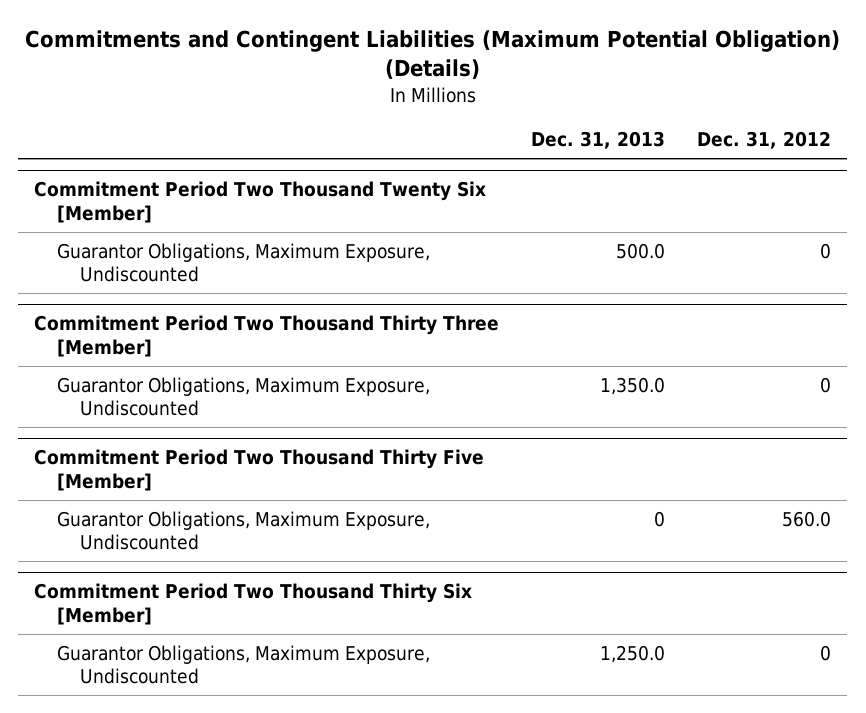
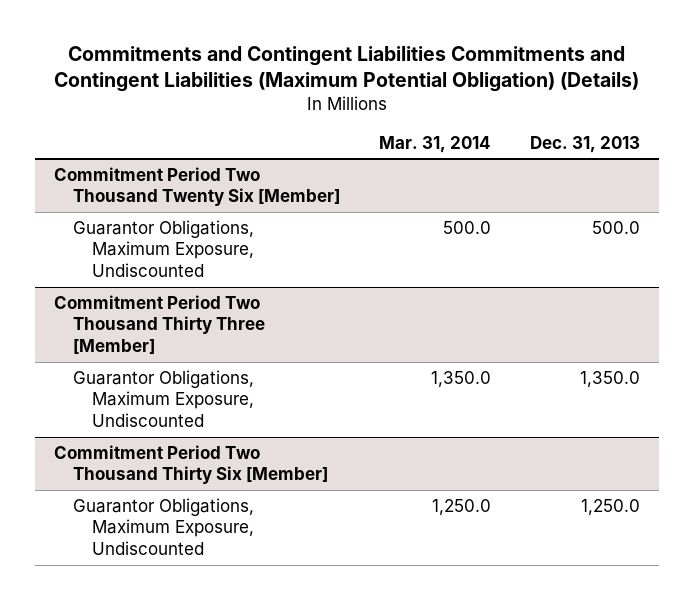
- Commitments and Contingent Liabilities (Maximum Potential Obligation) (Details)
+ Commitments and Contingent Liabilities Commitments and Contingent Liabilities (Maximum Potential Obligation) (Details)
- | Dec. 31, 2013 | Dec. 31, 2012
+ | Mar. 31, 2014 | Dec. 31, 2013
- Commitment Period Two Thousand Thirty Five [Member]
- Guarantor Obligations, Maximum Exposure, Undiscounted | 0 | 560.0

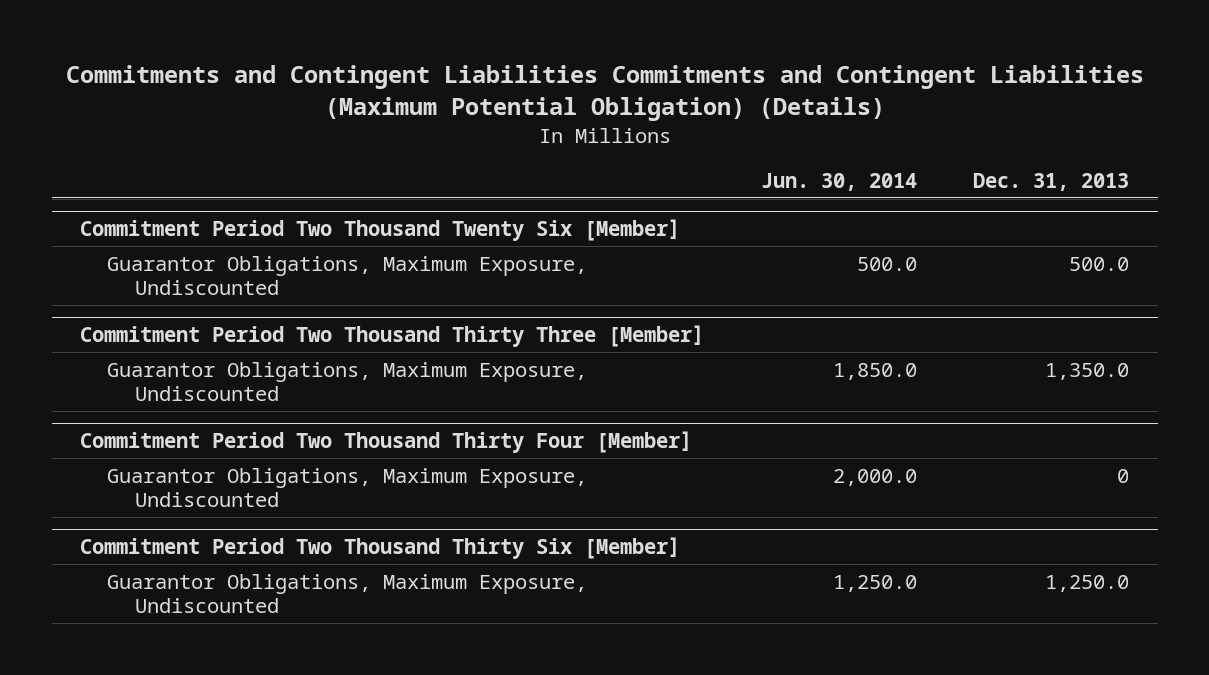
- | Mar. 31, 2014 | Dec. 31, 2013
+ | Jun. 30, 2014 | Dec. 31, 2013
+ Commitment Period Two Thousand Thirty Four [Member]
+ Guarantor Obligations, Maximum Exposure, Undiscounted | 2,000.0 | 0

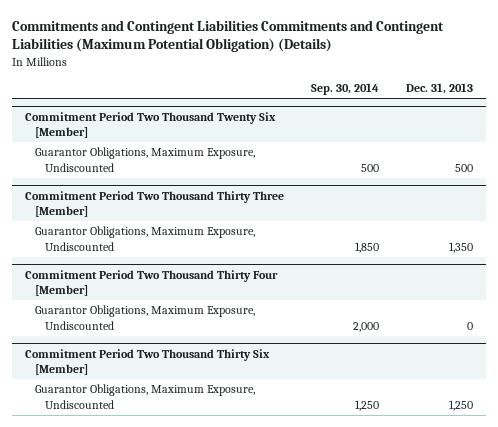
- | Jun. 30, 2014 | Dec. 31, 2013
+ | Sep. 30, 2014 | Dec. 31, 2013
@ Commitment Period Two Thousand Twenty Six [Member]
- Guarantor Obligations, Maximum Exposure, Undiscounted | 500.0 | 500.0
+ Guarantor Obligations, Maximum Exposure, Undiscounted | 500 | 500
@ Commitment Period Two Thousand Thirty Three [Member]
- Guarantor Obligations, Maximum Exposure, Undiscounted | 1,850.0 | 1,350.0
+ Guarantor Obligations, Maximum Exposure, Undiscounted | 1,850 | 1,350
@ Commitment Period Two Thousand Thirty Six [Member]
- Guarantor Obligations, Maximum Exposure, Undiscounted | 1,250.0 | 1,250.0
+ Guarantor Obligations, Maximum Exposure, Undiscounted | 1,250 | 1,250

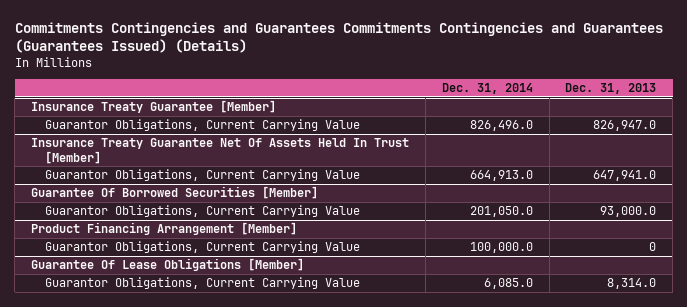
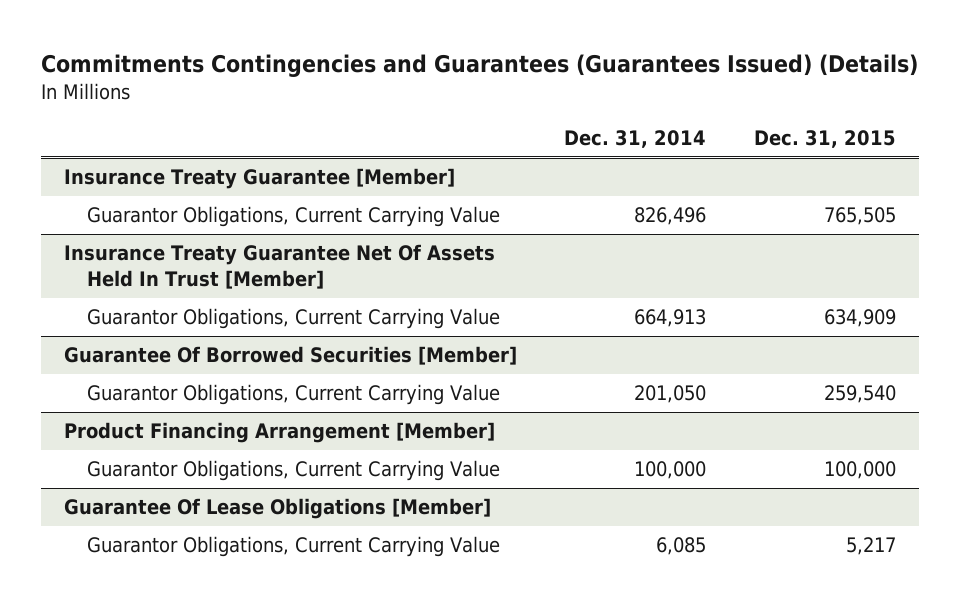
- Commitments Contingencies and Guarantees Commitments Contingencies and Guarantees (Guarantees Issued) (Details)
+ Commitments Contingencies and Guarantees (Guarantees Issued) (Details)
- | Dec. 31, 2014 | Dec. 31, 2013
+ | Dec. 31, 2014 | Dec. 31, 2015
@ Insurance Treaty Guarantee [Member]
- Guarantor Obligations, Current Carrying Value | 826,496.0 | 826,947.0
+ Guarantor Obligations, Current Carrying Value | 826,496 | 765,505
@ Insurance Treaty Guarantee Net Of Assets Held In Trust [Member]
- Guarantor Obligations, Current Carrying Value | 664,913.0 | 647,941.0
+ Guarantor Obligations, Current Carrying Value | 664,913 | 634,909
@ Guarantee Of Borrowed Securities [Member]
- Guarantor Obligations, Current Carrying Value | 201,050.0 | 93,000.0
+ Guarantor Obligations, Current Carrying Value | 201,050 | 259,540
@ Product Financing Arrangement [Member]
- Guarantor Obligations, Current Carrying Value | 100,000.0 | 0
+ Guarantor Obligations, Current Carrying Value | 100,000 | 100,000
@ Guarantee Of Lease Obligations [Member]
- Guarantor Obligations, Current Carrying Value | 6,085.0 | 8,314.0
+ Guarantor Obligations, Current Carrying Value | 6,085 | 5,217

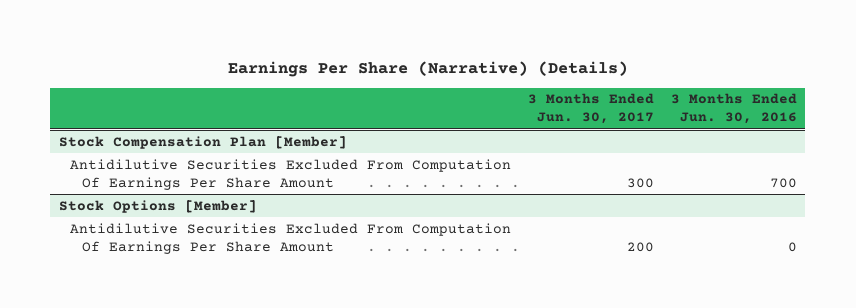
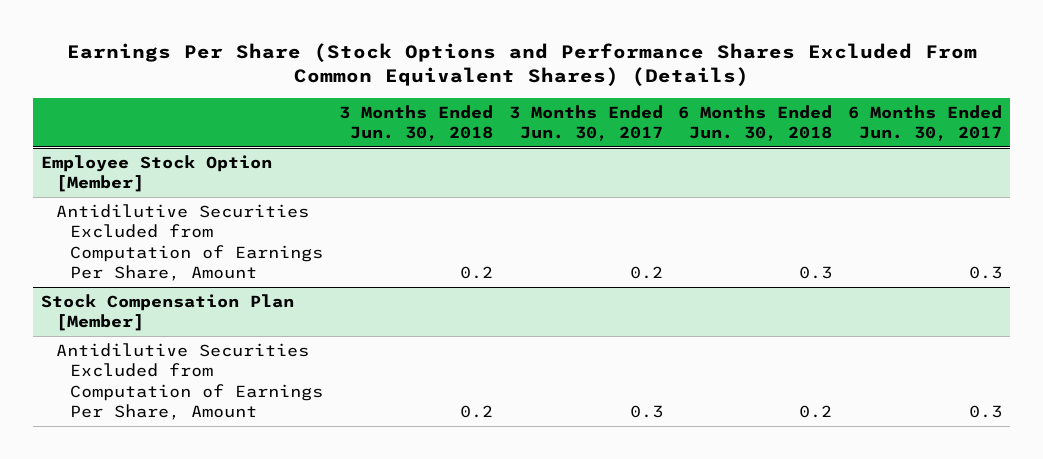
- Earnings Per Share (Narrative) (Details)
+ Earnings Per Share (Stock Options and Performance Shares Excluded From Common Equivalent Shares) (Details)
- | 3 Months Ended Jun. 30, 2017 | 3 Months Ended Jun. 30, 2016
+ | 3 Months Ended Jun. 30, 2018 | 3 Months Ended Jun. 30, 2017 | 6 Months Ended Jun. 30, 2018 | 6 Months Ended Jun. 30, 2017
+ Employee Stock Option [Member]
+ Antidilutive Securities Excluded from Computation of Earnings Per Share, Amount | 0.2 | 0.2 | 0.3 | 0.3
@ Stock Compensation Plan [Member]
- Antidilutive Securities Excluded From Computation Of Earnings Per Share Amount | 300 | 700
- Stock Options [Member]
- Antidilutive Securities Excluded From Computation Of Earnings Per Share Amount | 200 | 0
@ Stock Compensation Plan [Member]
+ Antidilutive Securities Excluded from Computation of Earnings Per Share, Amount | 0.2 | 0.3 | 0.2 | 0.3

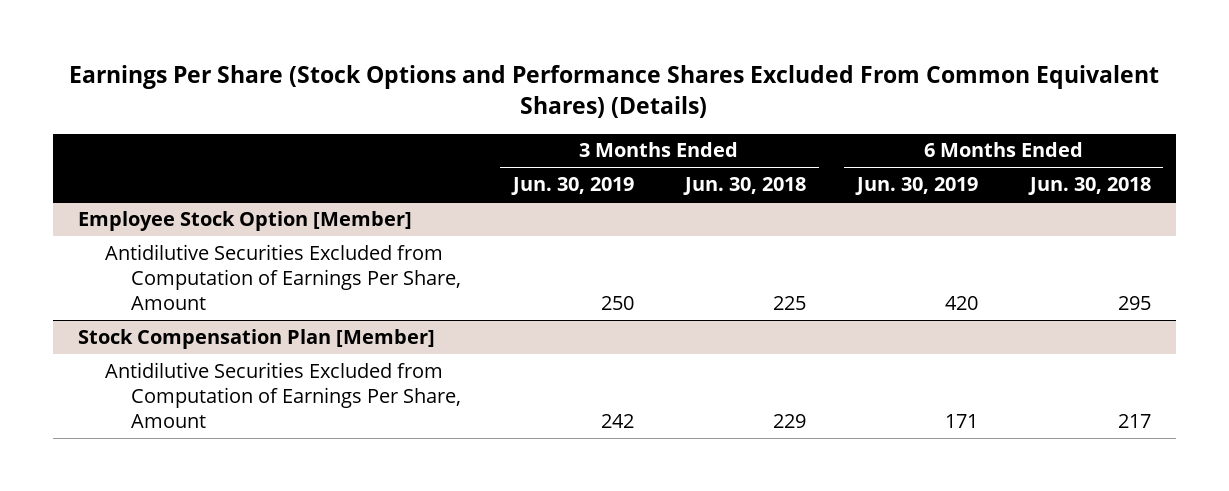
- | 3 Months Ended Jun. 30, 2018 | 3 Months Ended Jun. 30, 2017 | 6 Months Ended Jun. 30, 2018 | 6 Months Ended Jun. 30, 2017
+ | 3 Months Ended Jun. 30, 2019 | 3 Months Ended Jun. 30, 2018 | 6 Months Ended Jun. 30, 2019 | 6 Months Ended Jun. 30, 2018
@ Employee Stock Option [Member]
- Antidilutive Securities Excluded from Computation of Earnings Per Share, Amount | 0.2 | 0.2 | 0.3 | 0.3
+ Antidilutive Securities Excluded from Computation of Earnings Per Share, Amount | 250 | 225 | 420 | 295
@ Stock Compensation Plan [Member]
- Antidilutive Securities Excluded from Computation of Earnings Per Share, Amount | 0.2 | 0.3 | 0.2 | 0.3
+ Antidilutive Securities Excluded from Computation of Earnings Per Share, Amount | 242 | 229 | 171 | 217

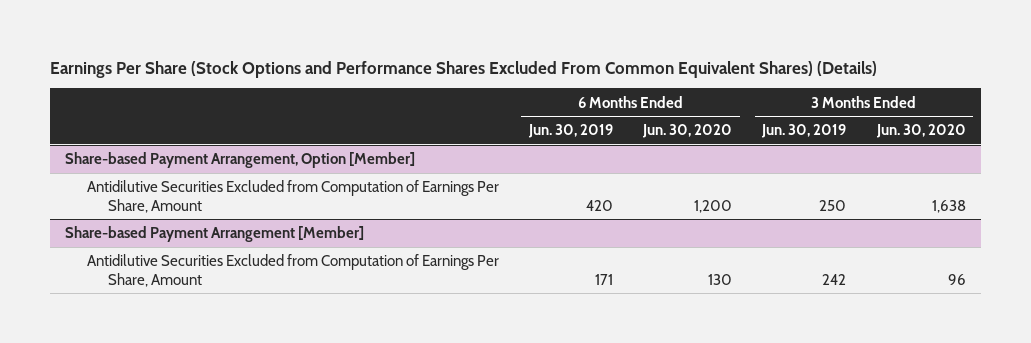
- | 3 Months Ended Jun. 30, 2019 | 3 Months Ended Jun. 30, 2018 | 6 Months Ended Jun. 30, 2019 | 6 Months Ended Jun. 30, 2018
+ | 6 Months Ended Jun. 30, 2019 | 6 Months Ended Jun. 30, 2020 | 3 Months Ended Jun. 30, 2019 | 3 Months Ended Jun. 30, 2020
- Employee Stock Option [Member]
+ Share-based Payment Arrangement, Option [Member]
- Stock Compensation Plan [Member]
+ Share-based Payment Arrangement [Member]

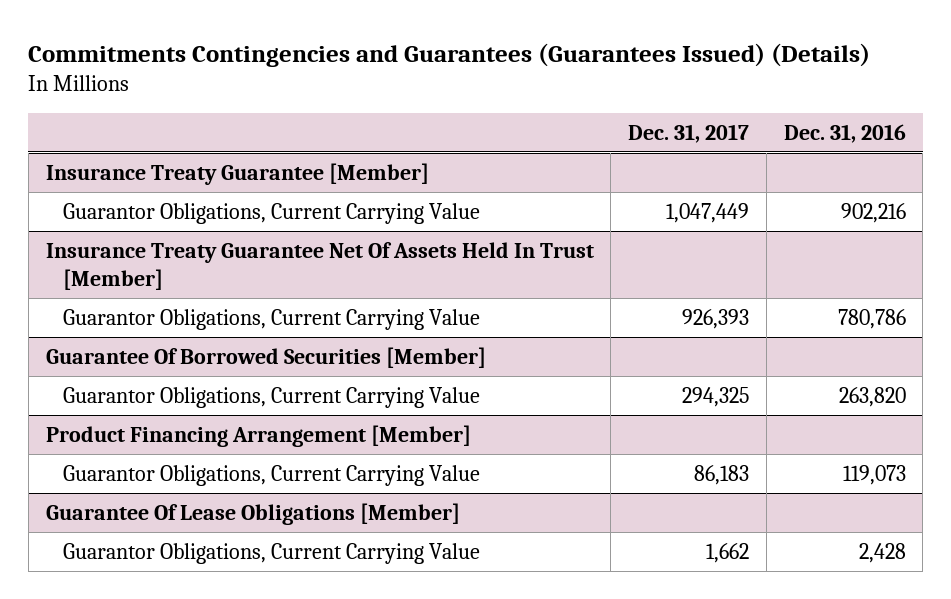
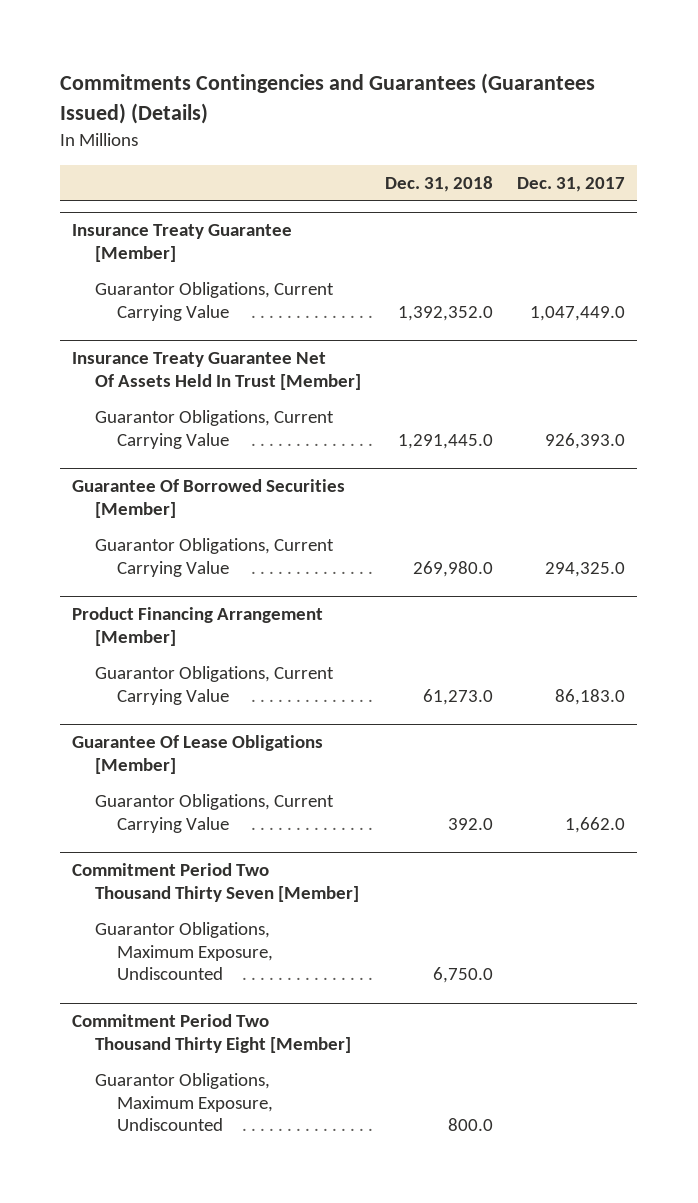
- | Dec. 31, 2017 | Dec. 31, 2016
+ | Dec. 31, 2018 | Dec. 31, 2017
@ Insurance Treaty Guarantee [Member]
- Guarantor Obligations, Current Carrying Value | 1,047,449 | 902,216
+ Guarantor Obligations, Current Carrying Value | 1,392,352.0 | 1,047,449.0
@ Insurance Treaty Guarantee Net Of Assets Held In Trust [Member]
- Guarantor Obligations, Current Carrying Value | 926,393 | 780,786
+ Guarantor Obligations, Current Carrying Value | 1,291,445.0 | 926,393.0
@ Guarantee Of Borrowed Securities [Member]
- Guarantor Obligations, Current Carrying Value | 294,325 | 263,820
+ Guarantor Obligations, Current Carrying Value | 269,980.0 | 294,325.0
@ Product Financing Arrangement [Member]
- Guarantor Obligations, Current Carrying Value | 86,183 | 119,073
+ Guarantor Obligations, Current Carrying Value | 61,273.0 | 86,183.0
@ Guarantee Of Lease Obligations [Member]
- Guarantor Obligations, Current Carrying Value | 1,662 | 2,428
+ Guarantor Obligations, Current Carrying Value | 392.0 | 1,662.0
+ Commitment Period Two Thousand Thirty Seven [Member]
+ Guarantor Obligations, Maximum Exposure, Undiscounted | 6,750.0 |
+ Commitment Period Two Thousand Thirty Eight [Member]
+ Guarantor Obligations, Maximum Exposure, Undiscounted | 800.0 |

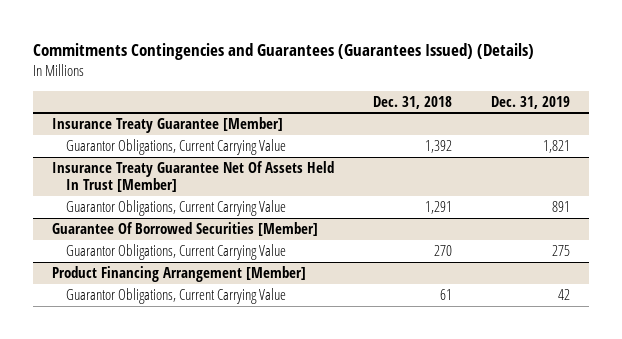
- | Dec. 31, 2018 | Dec. 31, 2017
+ | Dec. 31, 2018 | Dec. 31, 2019
@ Insurance Treaty Guarantee [Member]
- Guarantor Obligations, Current Carrying Value | 1,392,352.0 | 1,047,449.0
+ Guarantor Obligations, Current Carrying Value | 1,392 | 1,821
@ Insurance Treaty Guarantee Net Of Assets Held In Trust [Member]
- Guarantor Obligations, Current Carrying Value | 1,291,445.0 | 926,393.0
+ Guarantor Obligations, Current Carrying Value | 1,291 | 891
@ Guarantee Of Borrowed Securities [Member]
- Guarantor Obligations, Current Carrying Value | 269,980.0 | 294,325.0
+ Guarantor Obligations, Current Carrying Value | 270 | 275
@ Product Financing Arrangement [Member]
- Guarantor Obligations, Current Carrying Value | 61,273.0 | 86,183.0
- Guarantee Of Lease Obligations [Member]
- Guarantor Obligations, Current Carrying Value | 392.0 | 1,662.0
- Commitment Period Two Thousand Thirty Seven [Member]
- Guarantor Obligations, Maximum Exposure, Undiscounted | 6,750.0 |
- Commitment Period Two Thousand Thirty Eight [Member]
- Guarantor Obligations, Maximum Exposure, Undiscounted | 800.0 |
@ Product Financing Arrangement [Member]
+ Guarantor Obligations, Current Carrying Value | 61 | 42

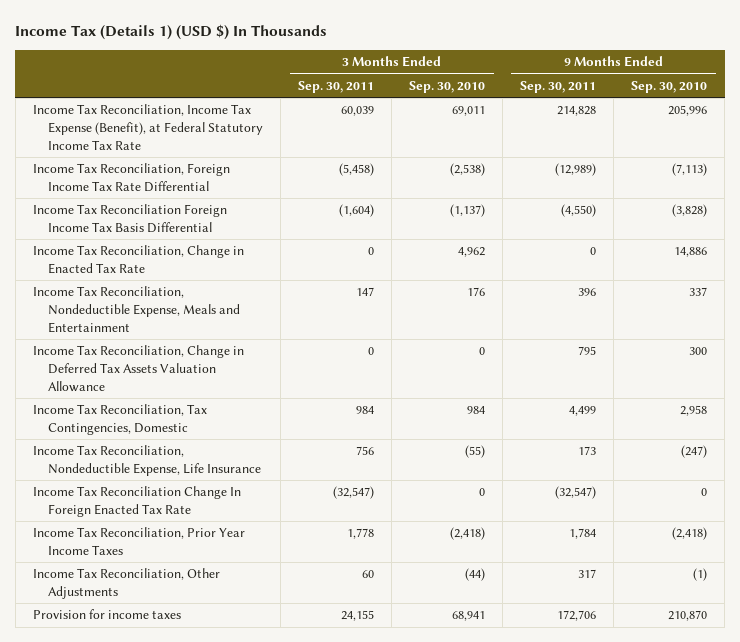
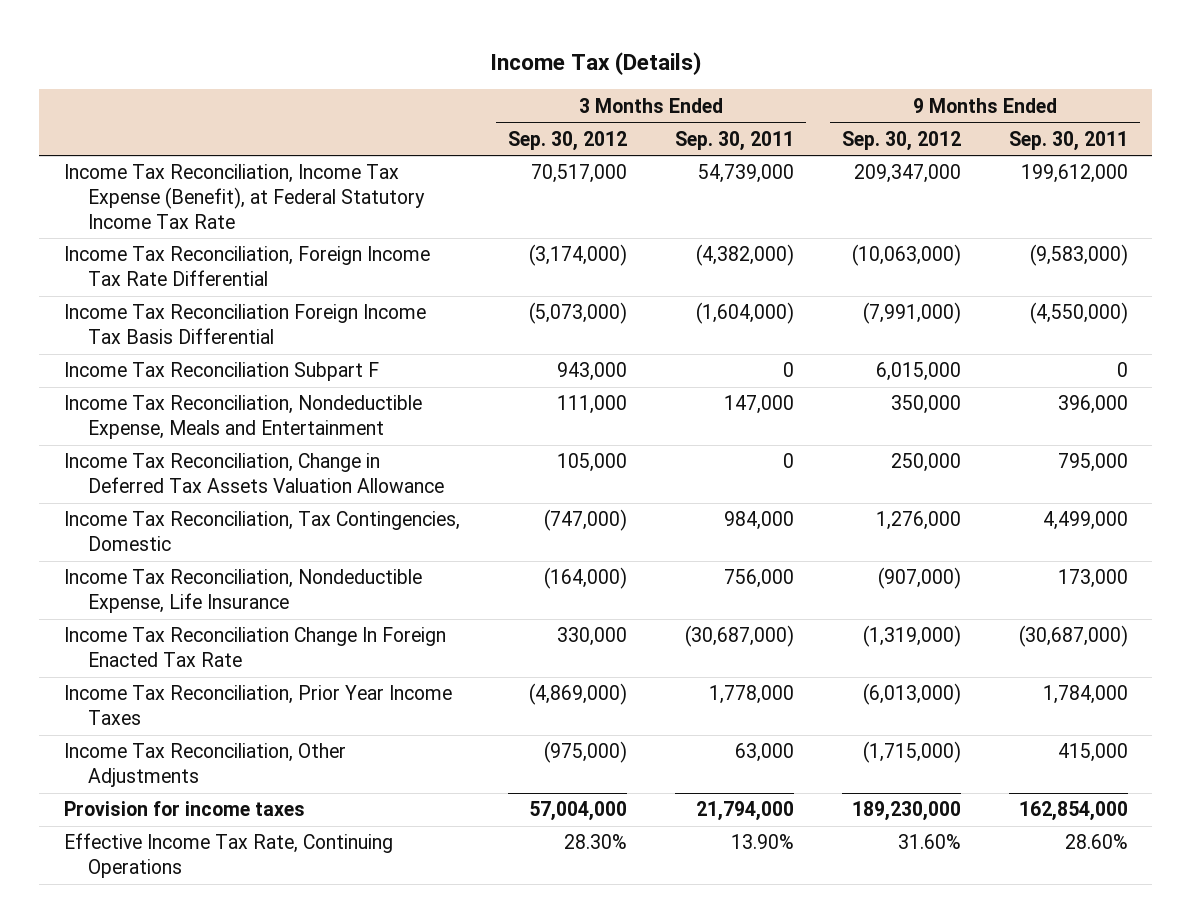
- Income Tax (Details 1) (USD $) In Thousands
+ Income Tax (Details)
- | 3 Months Ended Sep. 30, 2011 | 3 Months Ended Sep. 30, 2010 | 9 Months Ended Sep. 30, 2011 | 9 Months Ended Sep. 30, 2010
+ | 3 Months Ended Sep. 30, 2012 | 3 Months Ended Sep. 30, 2011 | 9 Months Ended Sep. 30, 2012 | 9 Months Ended Sep. 30, 2011
- Income Tax Reconciliation, Income Tax Expense (Benefit), at Federal Statutory Income Tax Rate | 60,039 | 69,011 | 214,828 | 205,996
- Income Tax Reconciliation, Foreign Income Tax Rate Differential | (5,458) | (2,538) | (12,989) | (7,113)
- Income Tax Reconciliation Foreign Income Tax Basis Differential | (1,604) | (1,137) | (4,550) | (3,828)
- Income Tax Reconciliation, Change in Enacted Tax Rate | 0 | 4,962 | 0 | 14,886
- Income Tax Reconciliation, Nondeductible Expense, Meals and Entertainment | 147 | 176 | 396 | 337
- Income Tax Reconciliation, Change in Deferred Tax Assets Valuation Allowance | 0 | 0 | 795 | 300
- Income Tax Reconciliation, Tax Contingencies, Domestic | 984 | 984 | 4,499 | 2,958
- Income Tax Reconciliation, Nondeductible Expense, Life Insurance | 756 | (55) | 173 | (247)
- Income Tax Reconciliation Change In Foreign Enacted Tax Rate | (32,547) | 0 | (32,547) | 0
- Income Tax Reconciliation, Prior Year Income Taxes | 1,778 | (2,418) | 1,784 | (2,418)
- Income Tax Reconciliation, Other Adjustments | 60 | (44) | 317 | (1)
- Provision for income taxes | 24,155 | 68,941 | 172,706 | 210,870
+ Income Tax Reconciliation, Income Tax Expense (Benefit), at Federal Statutory Income Tax Rate | 70,517,000 | 54,739,000 | 209,347,000 | 199,612,000
+ Income Tax Reconciliation, Foreign Income Tax Rate Differential | (3,174,000) | (4,382,000) | (10,063,000) | (9,583,000)
+ Income Tax Reconciliation Foreign Income Tax Basis Differential | (5,073,000) | (1,604,000) | (7,991,000) | (4,550,000)
+ Income Tax Reconciliation Subpart F | 943,000 | 0 | 6,015,000 | 0
+ Income Tax Reconciliation, Nondeductible Expense, Meals and Entertainment | 111,000 | 147,000 | 350,000 | 396,000
+ Income Tax Reconciliation, Change in Deferred Tax Assets Valuation Allowance | 105,000 | 0 | 250,000 | 795,000
+ Income Tax Reconciliation, Tax Contingencies, Domestic | (747,000) | 984,000 | 1,276,000 | 4,499,000
+ Income Tax Reconciliation, Nondeductible Expense, Life Insurance | (164,000) | 756,000 | (907,000) | 173,000
+ Income Tax Reconciliation Change In Foreign Enacted Tax Rate | 330,000 | (30,687,000) | (1,319,000) | (30,687,000)
+ Income Tax Reconciliation, Prior Year Income Taxes | (4,869,000) | 1,778,000 | (6,013,000) | 1,784,000
+ Income Tax Reconciliation, Other Adjustments | (975,000) | 63,000 | (1,715,000) | 415,000
+ Provision for income taxes | 57,004,000 | 21,794,000 | 189,230,000 | 162,854,000
+ Effective Income Tax Rate, Continuing Operations | 28.30% | 13.90% | 31.60% | 28.60%

